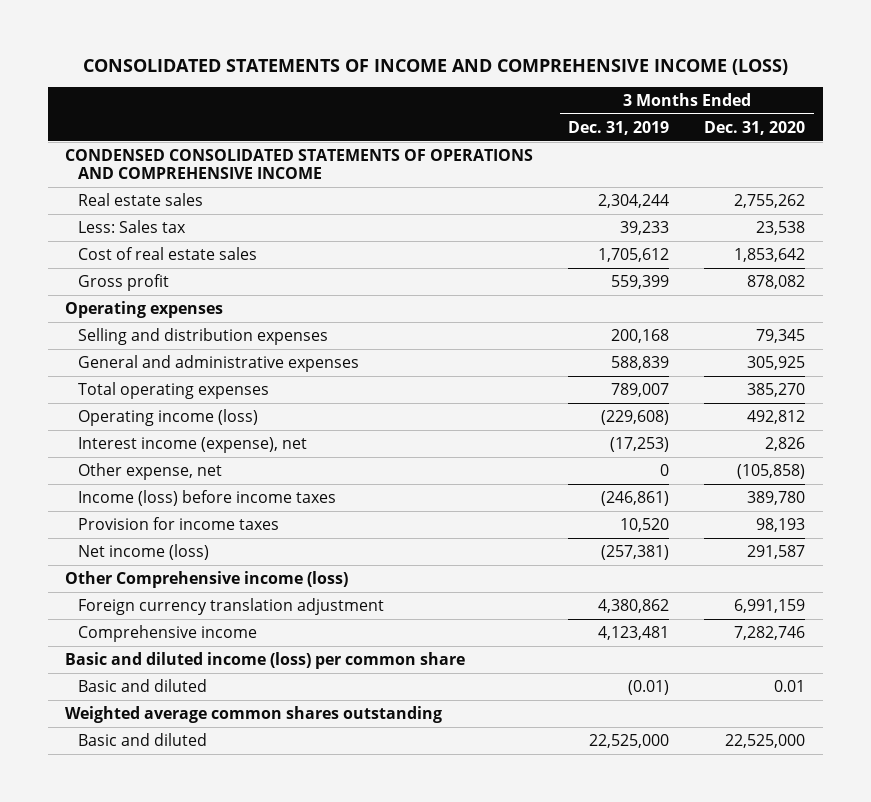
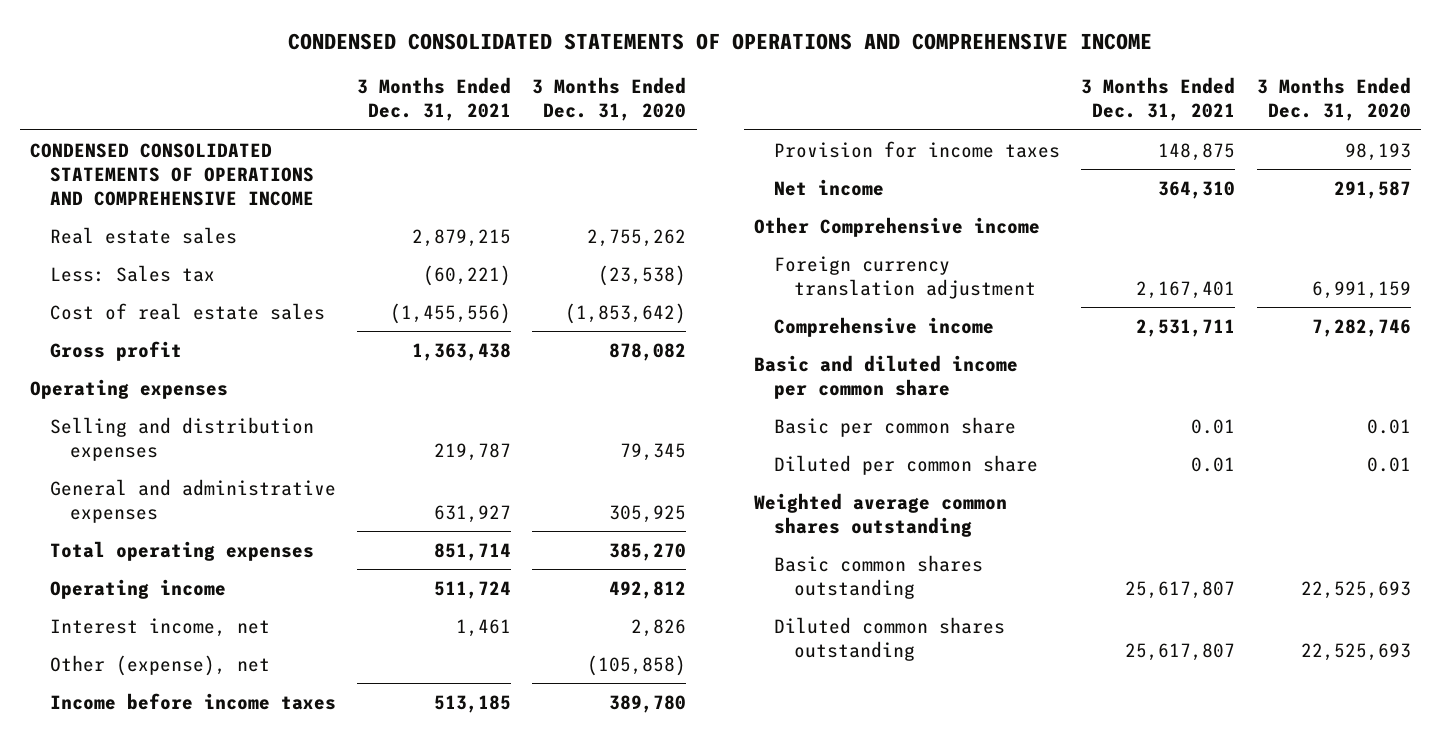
- CONSOLIDATED STATEMENTS OF INCOME AND COMPREHENSIVE INCOME (LOSS)
+ CONDENSED CONSOLIDATED STATEMENTS OF OPERATIONS AND COMPREHENSIVE INCOME
- | 3 Months Ended Dec. 31, 2019 | 3 Months Ended Dec. 31, 2020
+ | 3 Months Ended Dec. 31, 2021 | 3 Months Ended Dec. 31, 2020
- Less: Sales tax | 39,233 | 23,538
- Cost of real estate sales | 1,705,612 | 1,853,642
+ Less: Sales tax | (60,221) | (23,538)
+ Cost of real estate sales | (1,455,556) | (1,853,642)
- Operating income (loss) | (229,608) | 492,812
- Interest income (expense), net | (17,253) | 2,826
- Other expense, net | 0 | (105,858)
- Income (loss) before income taxes | (246,861) | 389,780
+ Operating income | 511,724 | 492,812
+ Interest income, net | 1,461 | 2,826
+ Other (expense), net | | (105,858)
+ Income before income taxes | 513,185 | 389,780
- Net income (loss) | (257,381) | 291,587
- Other Comprehensive income (loss)
+ Net income | 364,310 | 291,587
+ Other Comprehensive income
- Basic and diluted income (loss) per common share
- Basic and diluted | (0.01) | 0.01
+ Basic and diluted income per common share
+ Basic per common share | 0.01 | 0.01
+ Diluted per common share | 0.01 | 0.01
- Basic and diluted | 22,525,000 | 22,525,000
+ Basic common shares outstanding | 25,617,807 | 22,525,693
+ Diluted common shares outstanding | 25,617,807 | 22,525,693

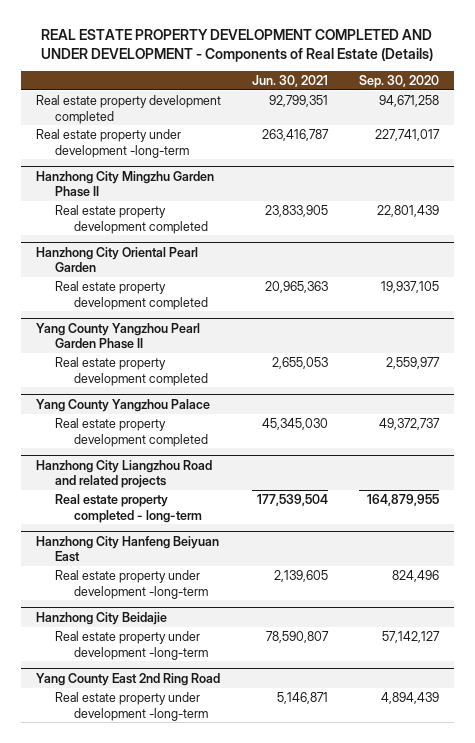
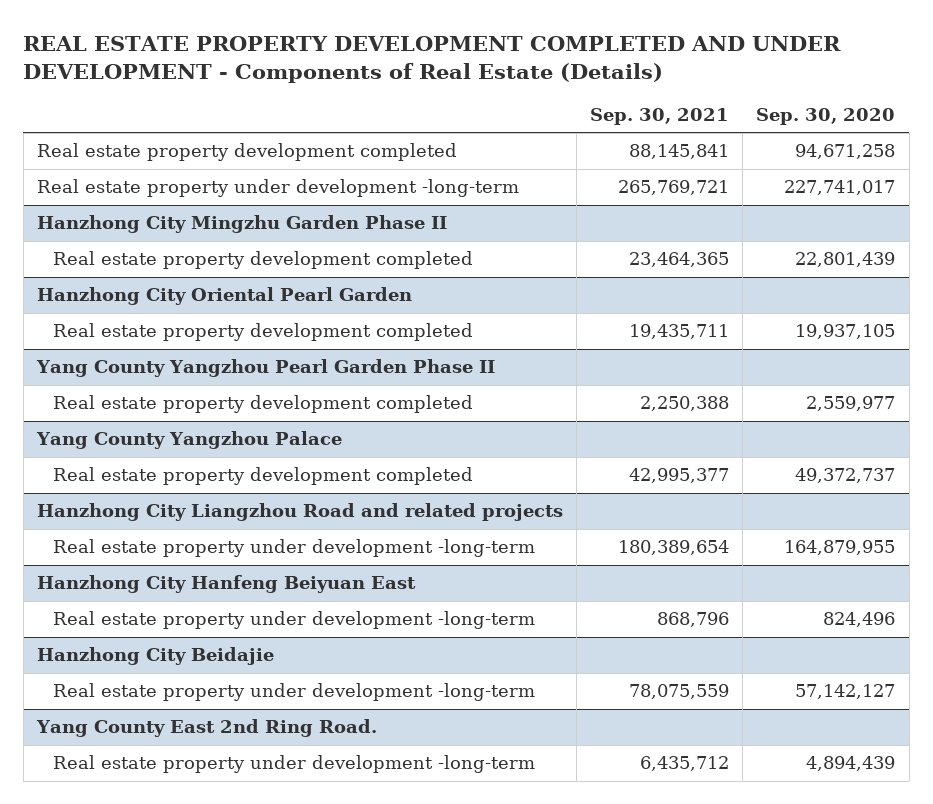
- | Jun. 30, 2021 | Sep. 30, 2020
+ | Sep. 30, 2021 | Sep. 30, 2020
@ Hanzhong City Liangzhou Road and related projects
- Real estate property completed - long-term | 177,539,504 | 164,879,955
+ Real estate property under development -long-term | 180,389,654 | 164,879,955
- Yang County East 2nd Ring Road
+ Yang County East 2nd Ring Road.

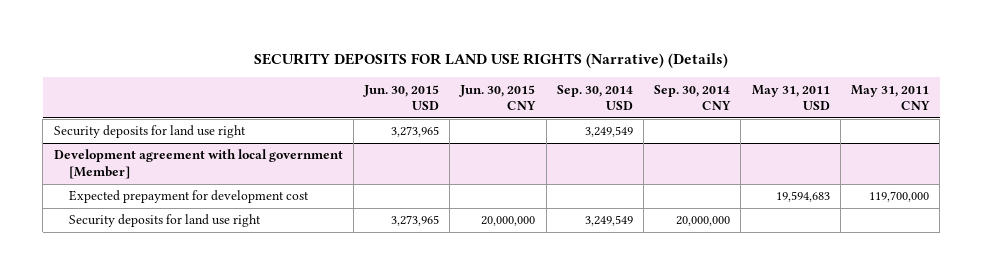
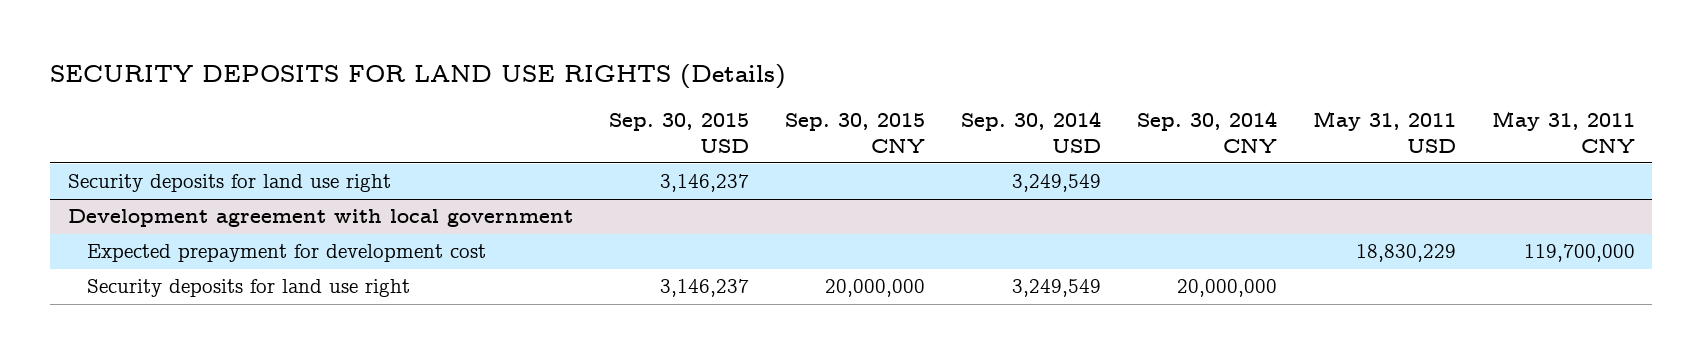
- SECURITY DEPOSITS FOR LAND USE RIGHTS (Narrative) (Details)
+ SECURITY DEPOSITS FOR LAND USE RIGHTS (Details)
- | Jun. 30, 2015 USD | Jun. 30, 2015 CNY | Sep. 30, 2014 USD | Sep. 30, 2014 CNY | May 31, 2011 USD | May 31, 2011 CNY
+ | Sep. 30, 2015 USD | Sep. 30, 2015 CNY | Sep. 30, 2014 USD | Sep. 30, 2014 CNY | May 31, 2011 USD | May 31, 2011 CNY
- Development agreement with local government [Member]
- Expected prepayment for development cost | | | | | 19,594,683 | 119,700,000
+ Development agreement with local government
+ Expected prepayment for development cost | | | | | 18,830,229 | 119,700,000

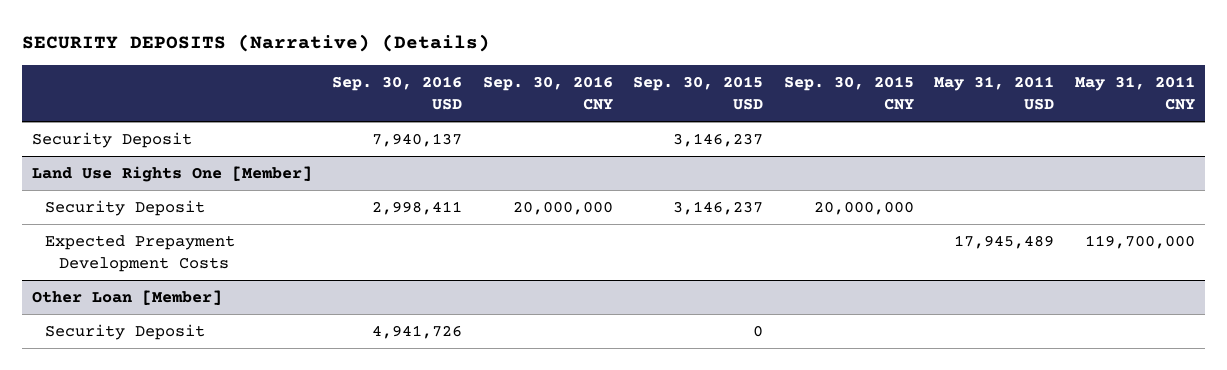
- SECURITY DEPOSITS FOR LAND USE RIGHTS (Details)
+ SECURITY DEPOSITS (Narrative) (Details)
- | Sep. 30, 2015 USD | Sep. 30, 2015 CNY | Sep. 30, 2014 USD | Sep. 30, 2014 CNY | May 31, 2011 USD | May 31, 2011 CNY
+ | Sep. 30, 2016 USD | Sep. 30, 2016 CNY | Sep. 30, 2015 USD | Sep. 30, 2015 CNY | May 31, 2011 USD | May 31, 2011 CNY
- Security deposits for land use right | 3,146,237 | | 3,249,549 | | |
- Development agreement with local government
- Expected prepayment for development cost | | | | | 18,830,229 | 119,700,000
- Security deposits for land use right | 3,146,237 | 20,000,000 | 3,249,549 | 20,000,000 | |
+ Security Deposit | 7,940,137 | | 3,146,237 | | |
+ Land Use Rights One [Member]
+ Security Deposit | 2,998,411 | 20,000,000 | 3,146,237 | 20,000,000 | |
+ Expected Prepayment Development Costs | | | | | 17,945,489 | 119,700,000
+ Other Loan [Member]
+ Security Deposit | 4,941,726 | | 0 | | |

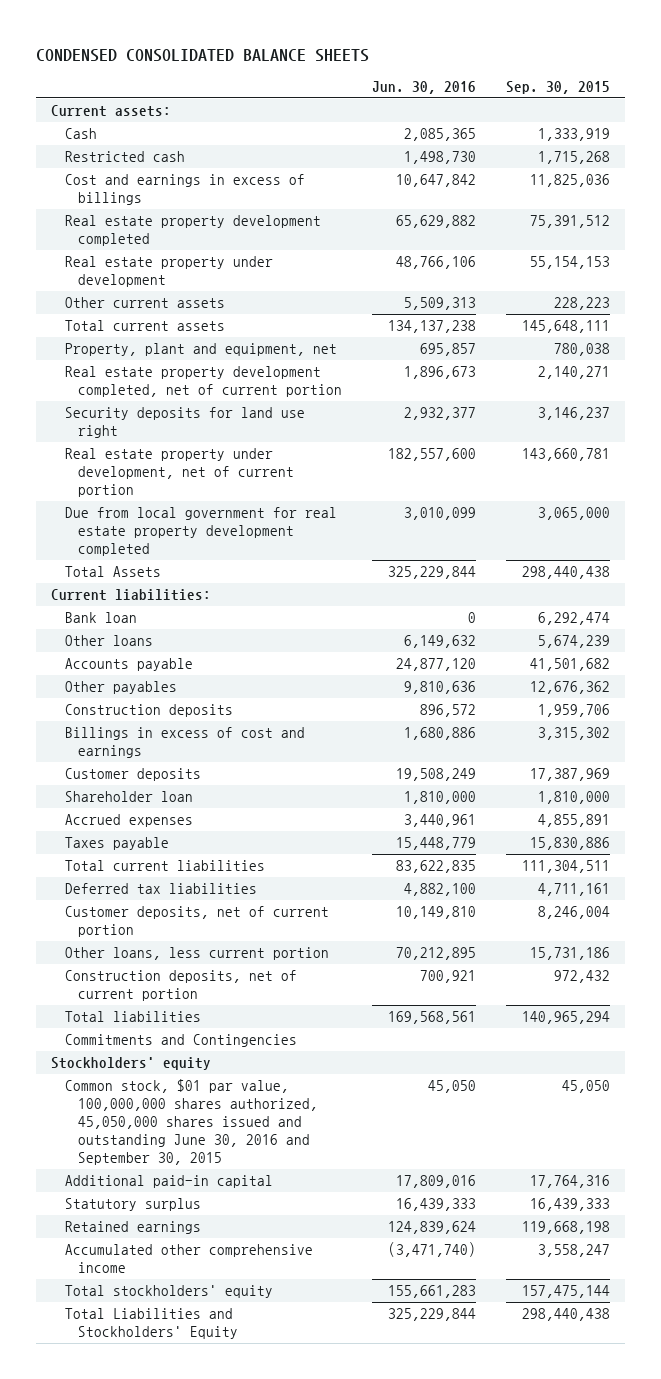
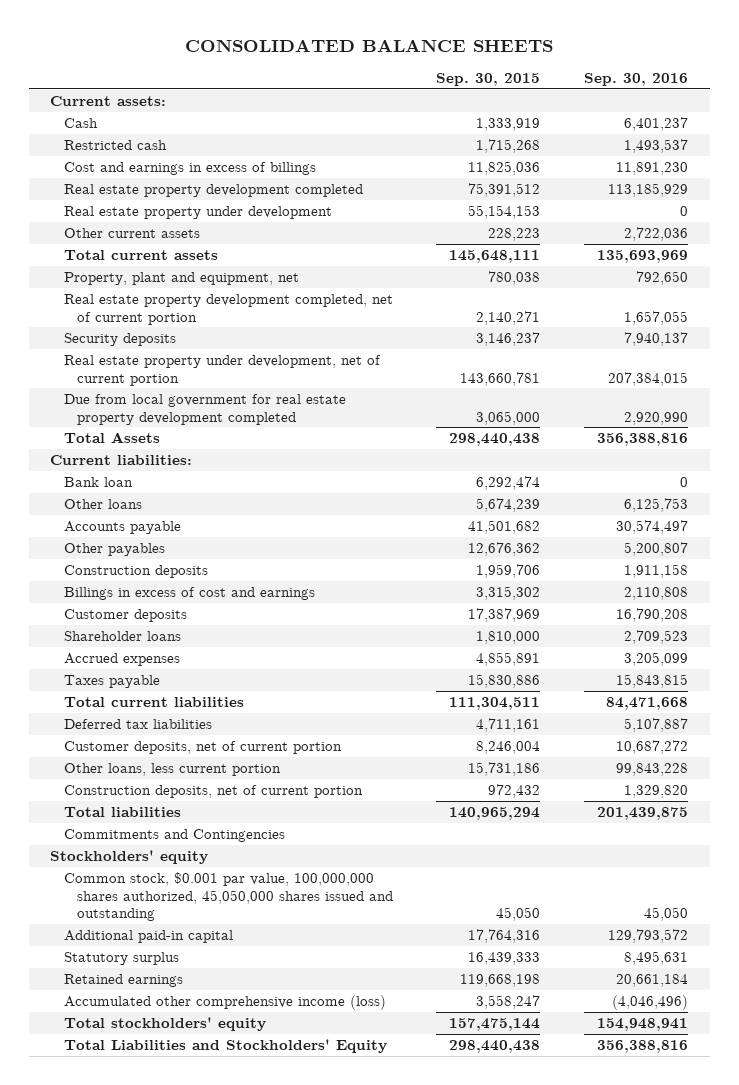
- CONDENSED CONSOLIDATED BALANCE SHEETS
+ CONSOLIDATED BALANCE SHEETS
- | Jun. 30, 2016 | Sep. 30, 2015
+ | Sep. 30, 2015 | Sep. 30, 2016
- Security deposits for land use right | 2,932,377 | 3,146,237
+ Security deposits | 3,146,237 | 7,940,137
- Shareholder loan | 1,810,000 | 1,810,000
+ Shareholder loans | 1,810,000 | 2,709,523
- Common stock, $01 par value, 100,000,000 shares authorized, 45,050,000 shares issued and outstanding June 30, 2016 and September 30, 2015 | 45,050 | 45,050
+ Common stock, $0.001 par value, 100,000,000 shares authorized, 45,050,000 shares issued and outstanding | 45,050 | 45,050
- Accumulated other comprehensive income | (3,471,740) | 3,558,247
+ Accumulated other comprehensive income (loss) | 3,558,247 | (4,046,496)

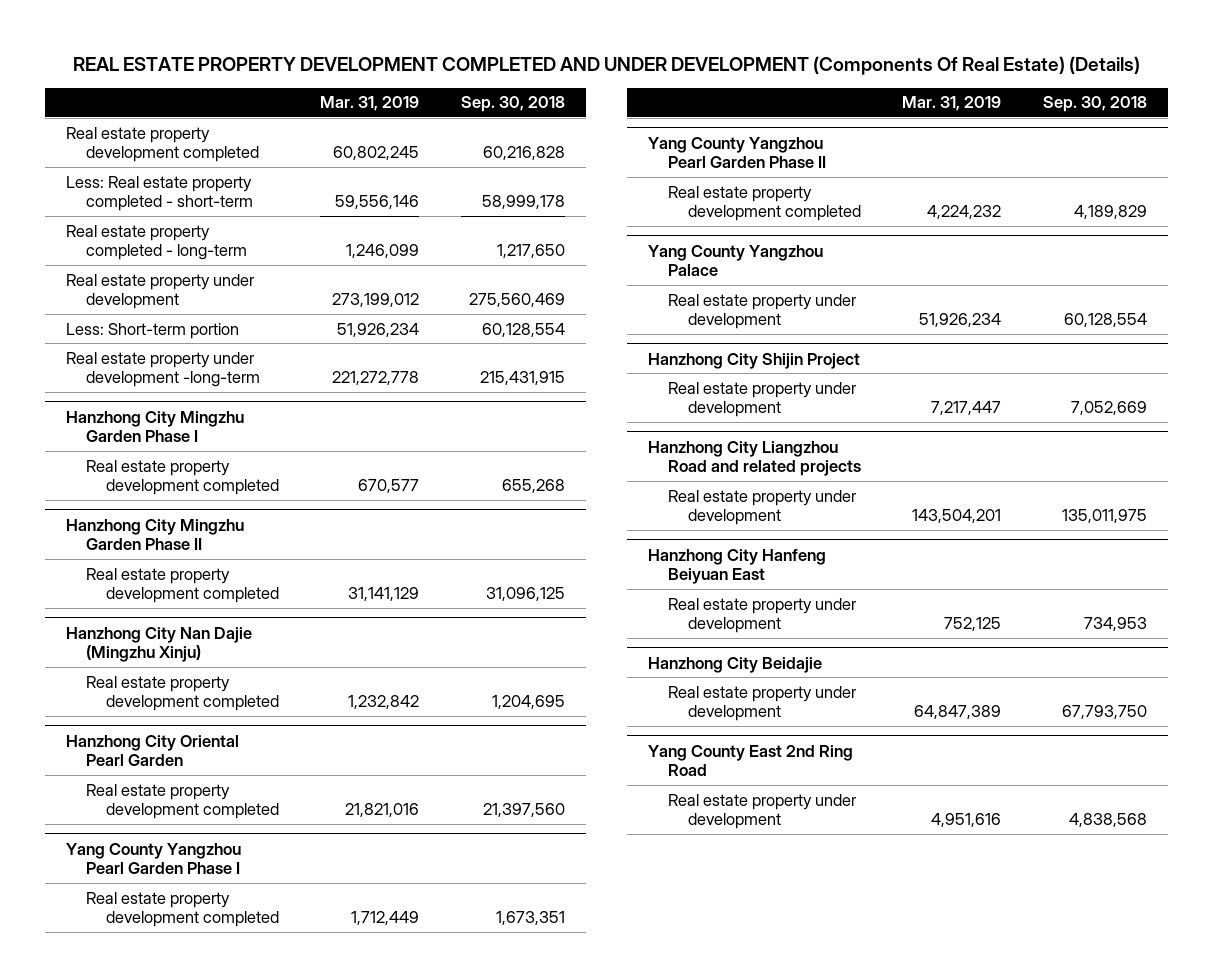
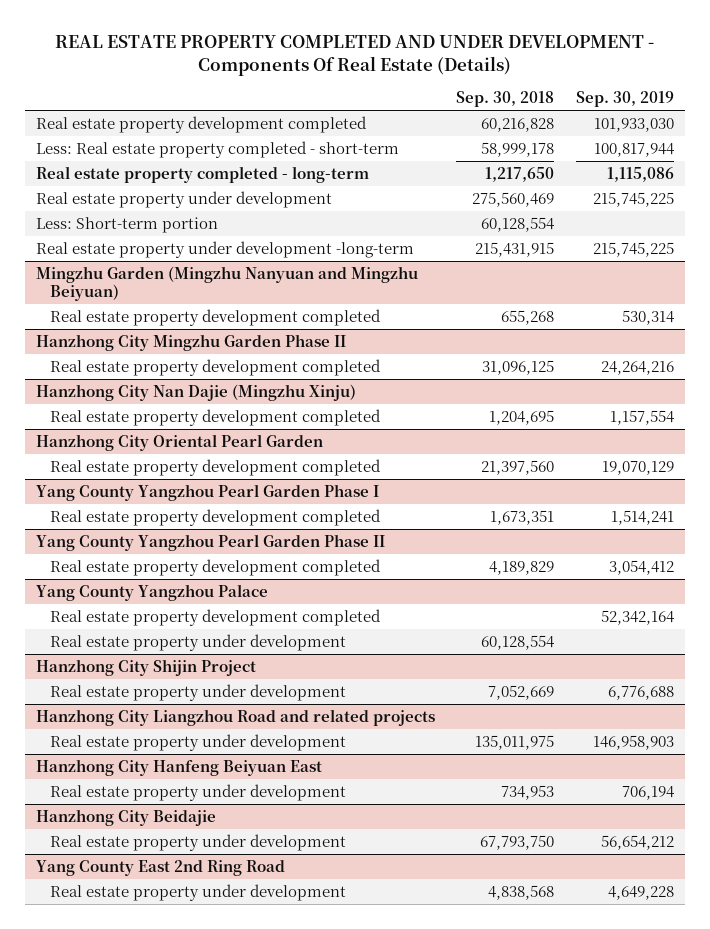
- REAL ESTATE PROPERTY DEVELOPMENT COMPLETED AND UNDER DEVELOPMENT (Components Of Real Estate) (Details)
+ REAL ESTATE PROPERTY COMPLETED AND UNDER DEVELOPMENT - Components Of Real Estate (Details)
- | Mar. 31, 2019 | Sep. 30, 2018
+ | Sep. 30, 2018 | Sep. 30, 2019
- Hanzhong City Mingzhu Garden Phase I
+ Mingzhu Garden (Mingzhu Nanyuan and Mingzhu Beiyuan)
@ Yang County Yangzhou Palace
+ Real estate property development completed | | 52,342,164

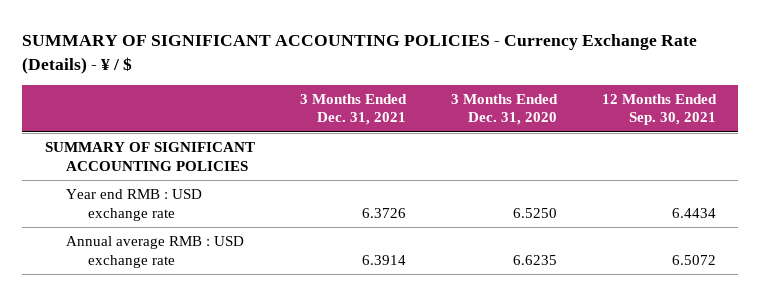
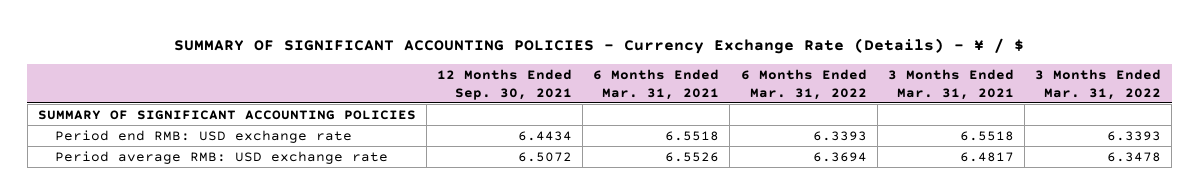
- | 3 Months Ended Dec. 31, 2021 | 3 Months Ended Dec. 31, 2020 | 12 Months Ended Sep. 30, 2021
+ | 12 Months Ended Sep. 30, 2021 | 6 Months Ended Mar. 31, 2021 | 6 Months Ended Mar. 31, 2022 | 3 Months Ended Mar. 31, 2021 | 3 Months Ended Mar. 31, 2022
- Year end RMB : USD exchange rate | 6.3726 | 6.5250 | 6.4434
- Annual average RMB : USD exchange rate | 6.3914 | 6.6235 | 6.5072
+ Period end RMB: USD exchange rate | 6.4434 | 6.5518 | 6.3393 | 6.5518 | 6.3393
+ Period average RMB: USD exchange rate | 6.5072 | 6.5526 | 6.3694 | 6.4817 | 6.3478

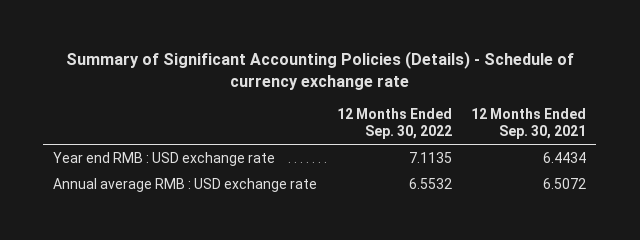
- SUMMARY OF SIGNIFICANT ACCOUNTING POLICIES - Currency Exchange Rate (Details) - ¥ / $
+ Summary of Significant Accounting Policies (Details) - Schedule of currency exchange rate
- | 12 Months Ended Sep. 30, 2021 | 6 Months Ended Mar. 31, 2021 | 6 Months Ended Mar. 31, 2022 | 3 Months Ended Mar. 31, 2021 | 3 Months Ended Mar. 31, 2022
+ | 12 Months Ended Sep. 30, 2022 | 12 Months Ended Sep. 30, 2021
- SUMMARY OF SIGNIFICANT ACCOUNTING POLICIES
- Period end RMB: USD exchange rate | 6.4434 | 6.5518 | 6.3393 | 6.5518 | 6.3393
- Period average RMB: USD exchange rate | 6.5072 | 6.5526 | 6.3694 | 6.4817 | 6.3478
+ Year end RMB : USD exchange rate | 7.1135 | 6.4434
+ Annual average RMB : USD exchange rate | 6.5532 | 6.5072

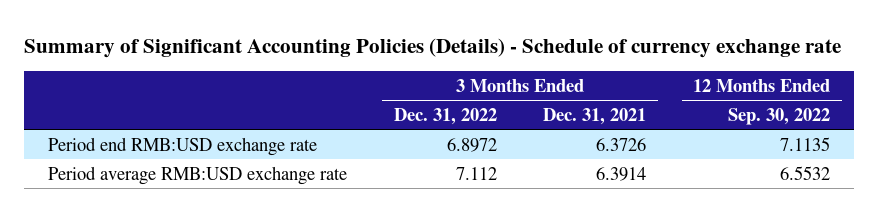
- | 12 Months Ended Sep. 30, 2022 | 12 Months Ended Sep. 30, 2021
+ | 3 Months Ended Dec. 31, 2022 | 3 Months Ended Dec. 31, 2021 | 12 Months Ended Sep. 30, 2022
- Year end RMB : USD exchange rate | 7.1135 | 6.4434
- Annual average RMB : USD exchange rate | 6.5532 | 6.5072
+ Period end RMB:USD exchange rate | 6.8972 | 6.3726 | 7.1135
+ Period average RMB:USD exchange rate | 7.112 | 6.3914 | 6.5532

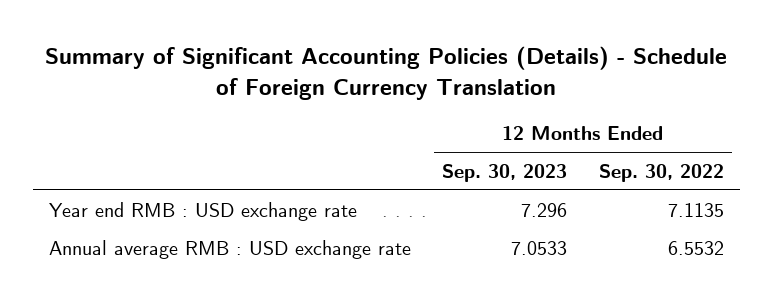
- Summary of Significant Accounting Policies (Details) - Schedule of currency exchange rate
+ Summary of Significant Accounting Policies (Details) - Schedule of Foreign Currency Translation
- | 3 Months Ended Dec. 31, 2022 | 3 Months Ended Dec. 31, 2021 | 12 Months Ended Sep. 30, 2022
+ | 12 Months Ended Sep. 30, 2023 | 12 Months Ended Sep. 30, 2022
- Period end RMB:USD exchange rate | 6.8972 | 6.3726 | 7.1135
- Period average RMB:USD exchange rate | 7.112 | 6.3914 | 6.5532
+ Year end RMB : USD exchange rate | 7.296 | 7.1135
+ Annual average RMB : USD exchange rate | 7.0533 | 6.5532

